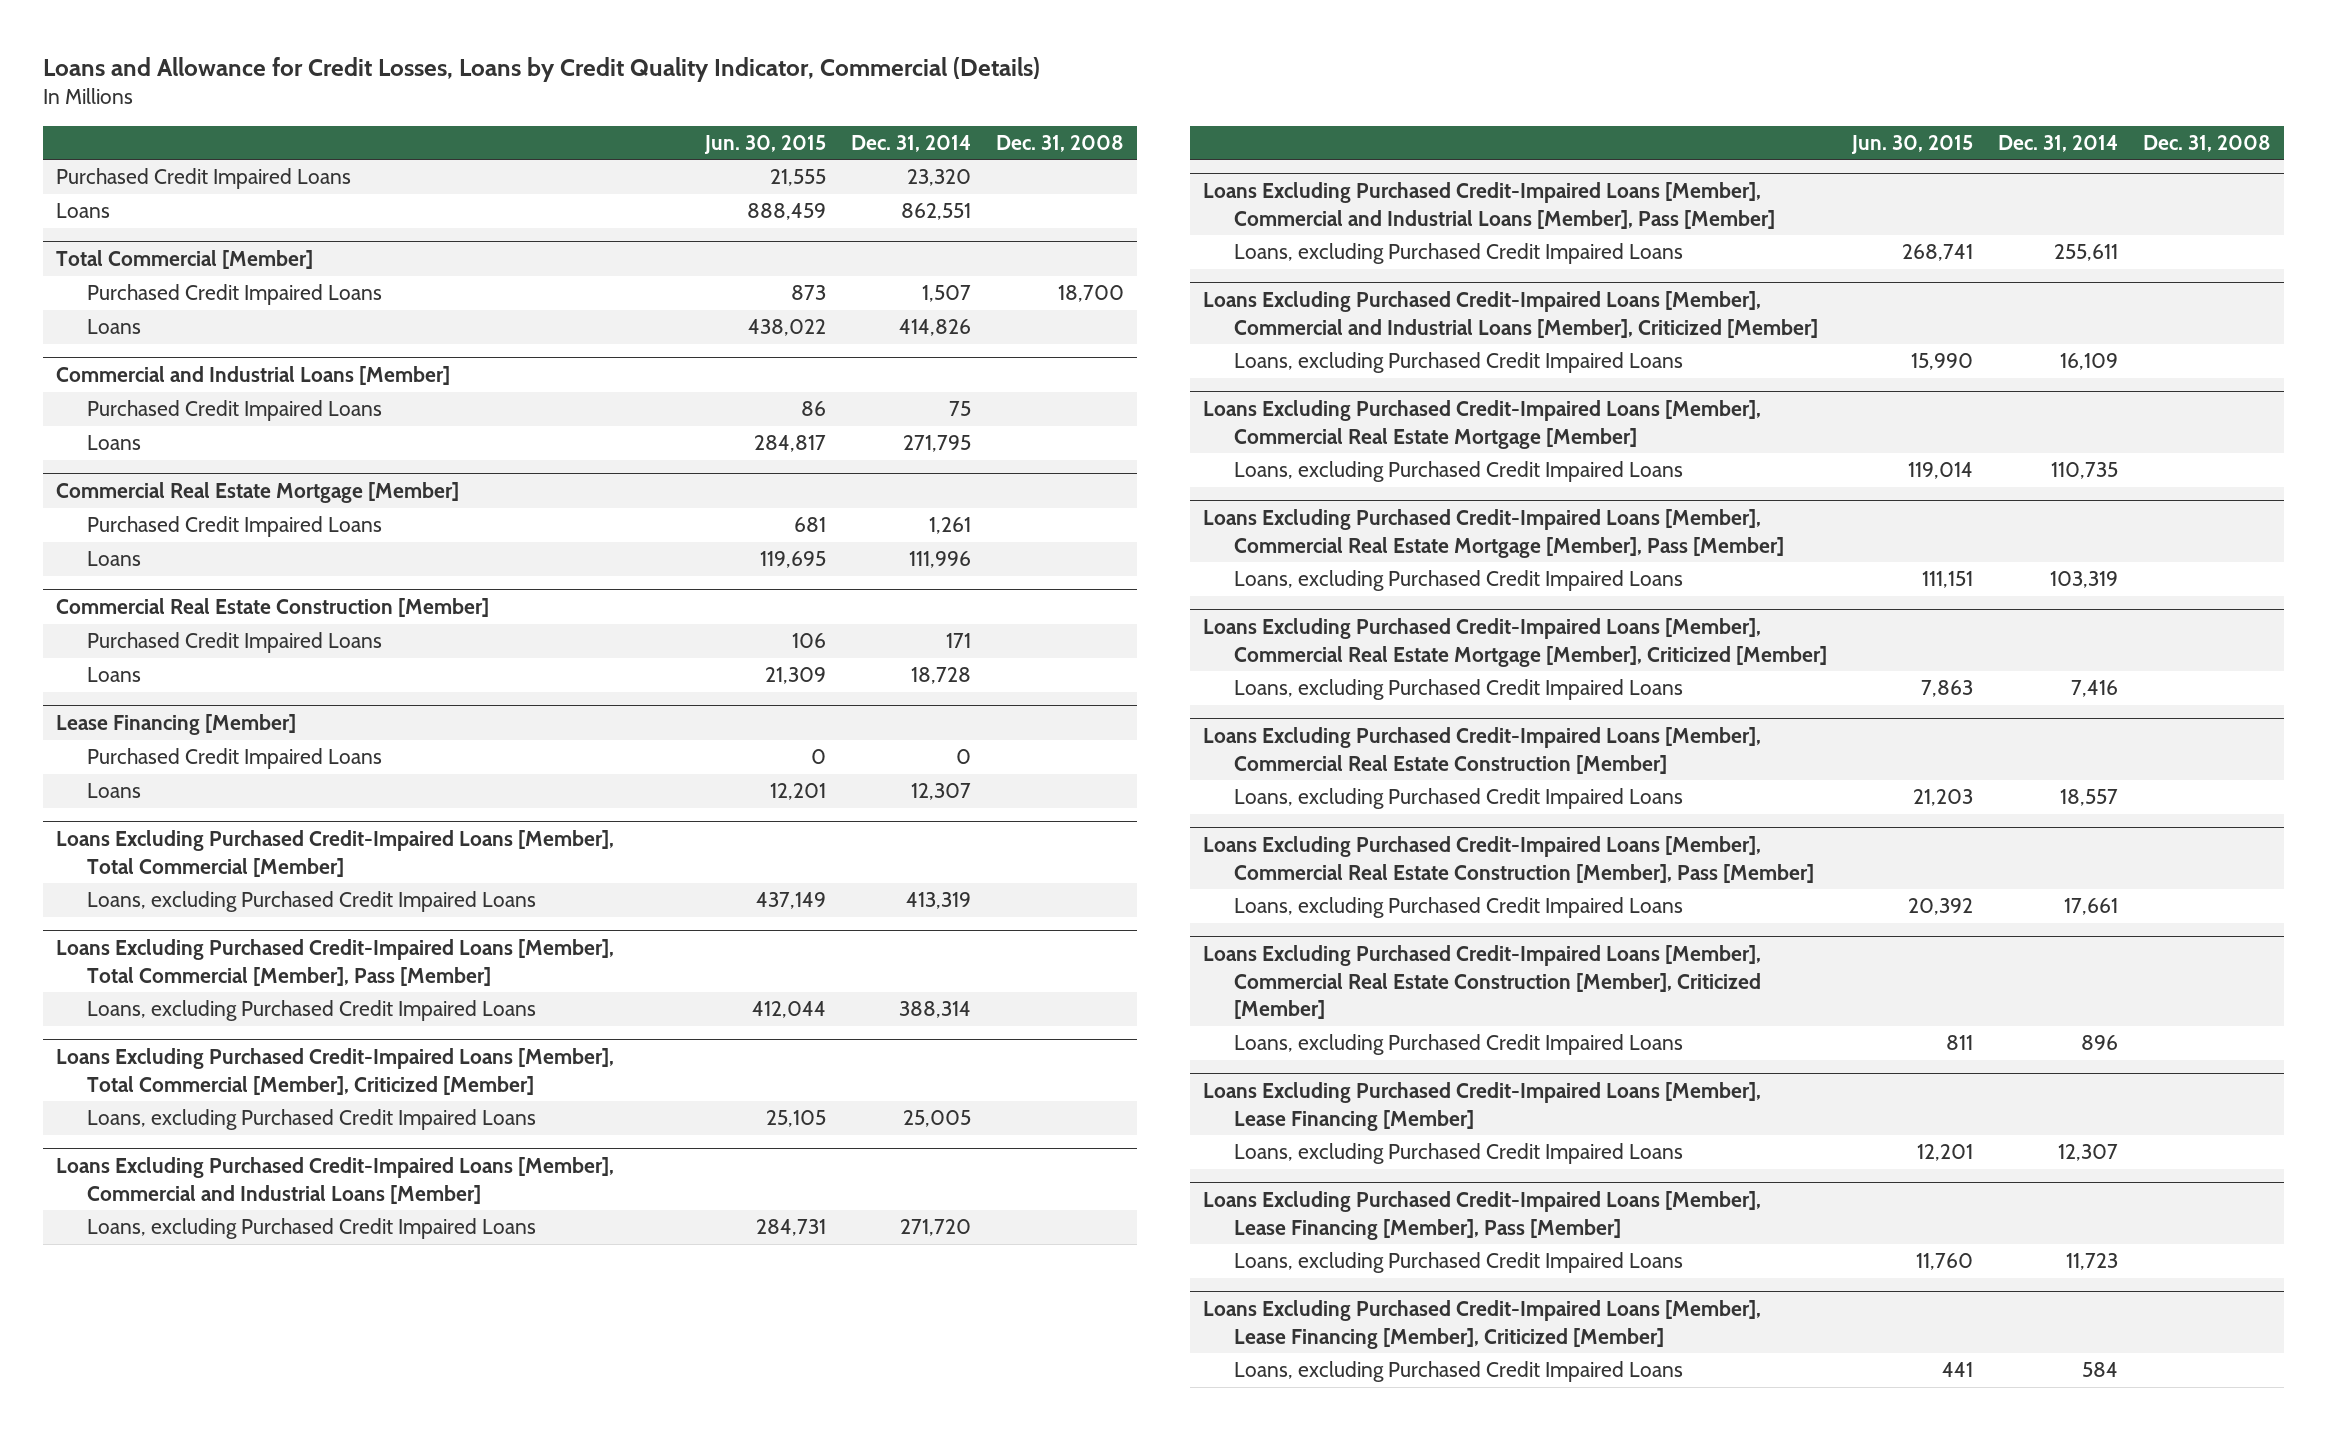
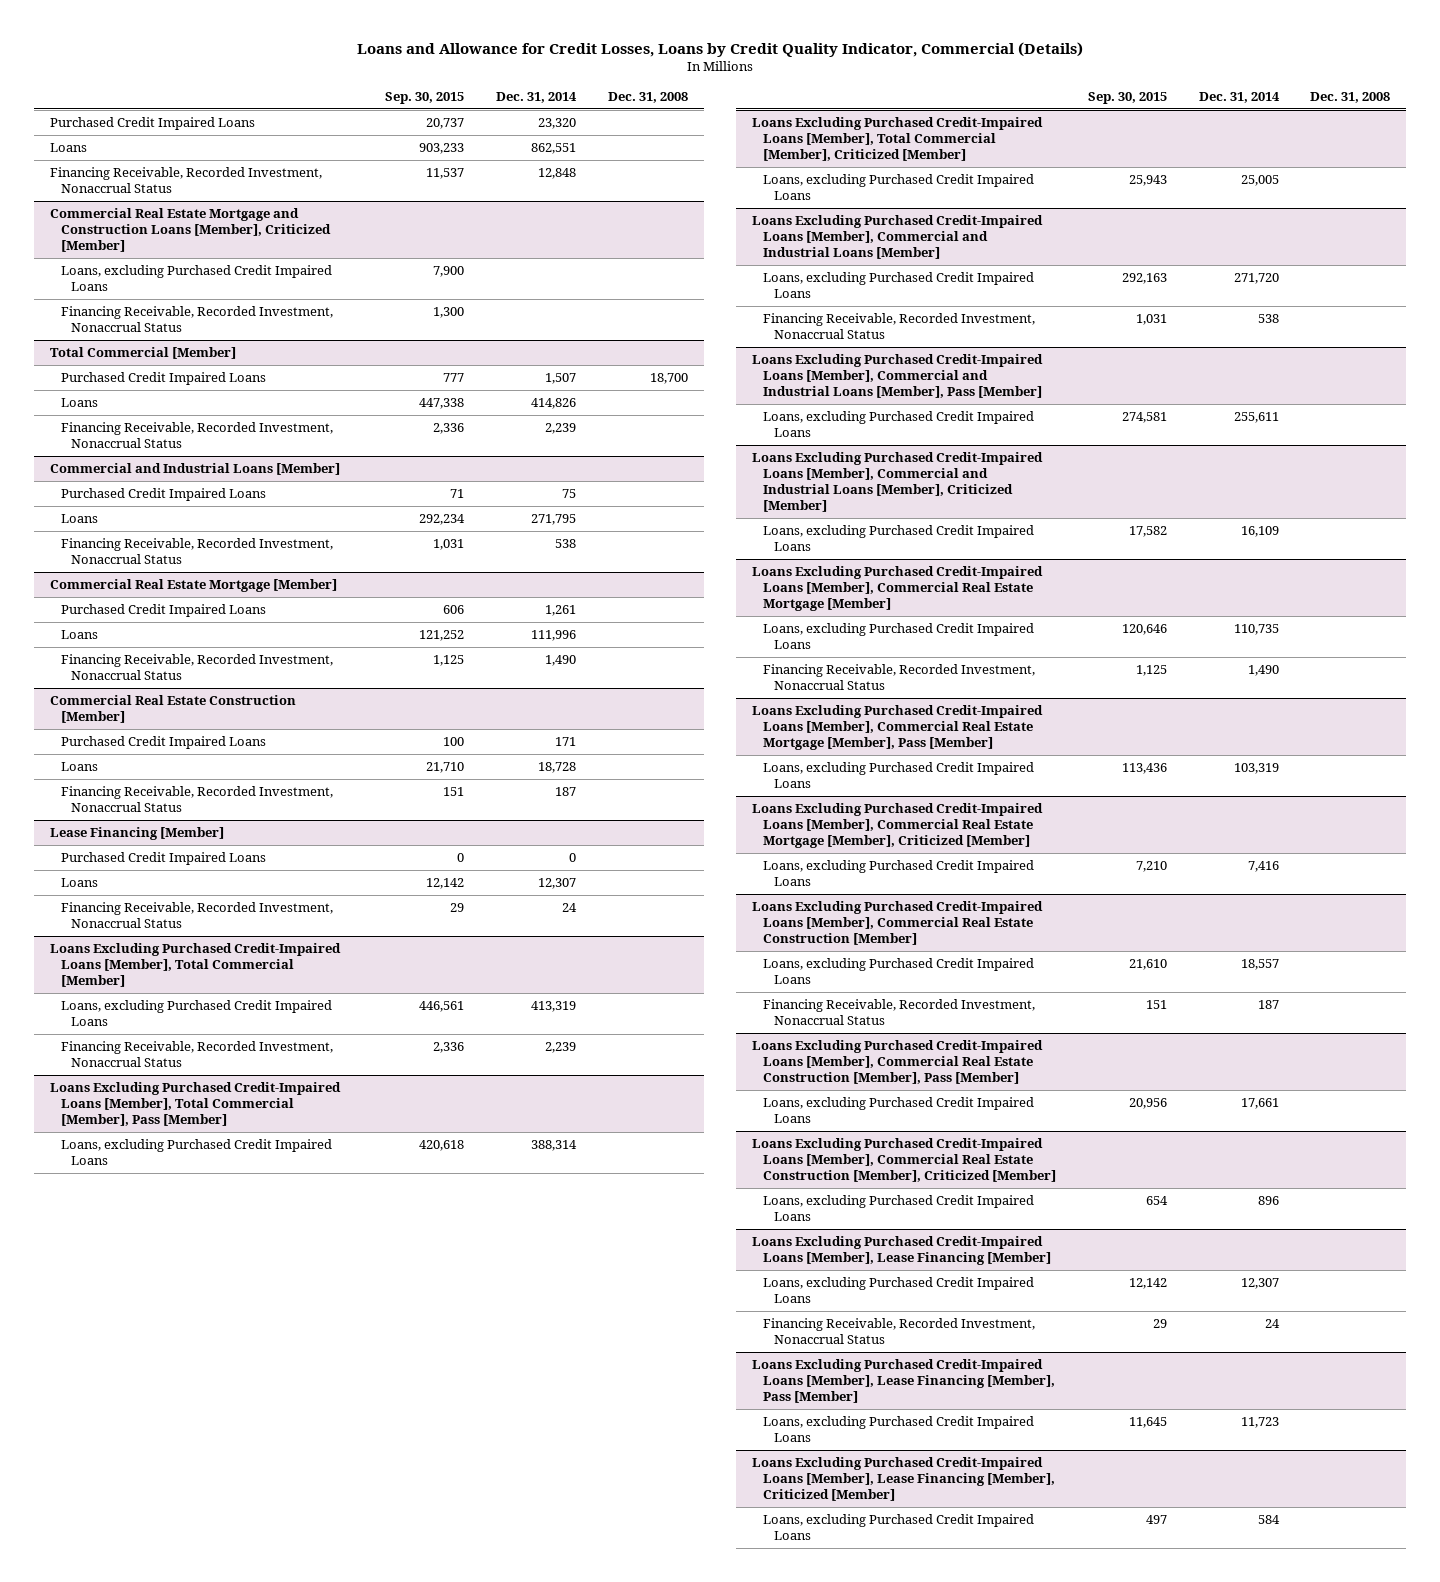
- | Jun. 30, 2015 | Dec. 31, 2014 | Dec. 31, 2008
+ | Sep. 30, 2015 | Dec. 31, 2014 | Dec. 31, 2008
+ Financing Receivable, Recorded Investment, Nonaccrual Status | 11,537 | 12,848 |
+ Commercial Real Estate Mortgage and Construction Loans [Member], Criticized [Member]
+ Loans, excluding Purchased Credit Impaired Loans | 7,900 | |
+ Financing Receivable, Recorded Investment, Nonaccrual Status | 1,300 | |
@ Total Commercial [Member]
+ Financing Receivable, Recorded Investment, Nonaccrual Status | 2,336 | 2,239 |
@ Commercial and Industrial Loans [Member]
+ Financing Receivable, Recorded Investment, Nonaccrual Status | 1,031 | 538 |
@ Commercial Real Estate Mortgage [Member]
+ Financing Receivable, Recorded Investment, Nonaccrual Status | 1,125 | 1,490 |
@ Commercial Real Estate Construction [Member]
+ Financing Receivable, Recorded Investment, Nonaccrual Status | 151 | 187 |
@ Lease Financing [Member]
+ Financing Receivable, Recorded Investment, Nonaccrual Status | 29 | 24 |
@ Loans Excluding Purchased Credit-Impaired Loans [Member], Total Commercial [Member]
+ Financing Receivable, Recorded Investment, Nonaccrual Status | 2,336 | 2,239 |
@ Loans Excluding Purchased Credit-Impaired Loans [Member], Commercial and Industrial Loans [Member]
+ Financing Receivable, Recorded Investment, Nonaccrual Status | 1,031 | 538 |
@ Loans Excluding Purchased Credit-Impaired Loans [Member], Commercial Real Estate Mortgage [Member]
+ Financing Receivable, Recorded Investment, Nonaccrual Status | 1,125 | 1,490 |
@ Loans Excluding Purchased Credit-Impaired Loans [Member], Commercial Real Estate Construction [Member]
+ Financing Receivable, Recorded Investment, Nonaccrual Status | 151 | 187 |
@ Loans Excluding Purchased Credit-Impaired Loans [Member], Lease Financing [Member]
+ Financing Receivable, Recorded Investment, Nonaccrual Status | 29 | 24 |

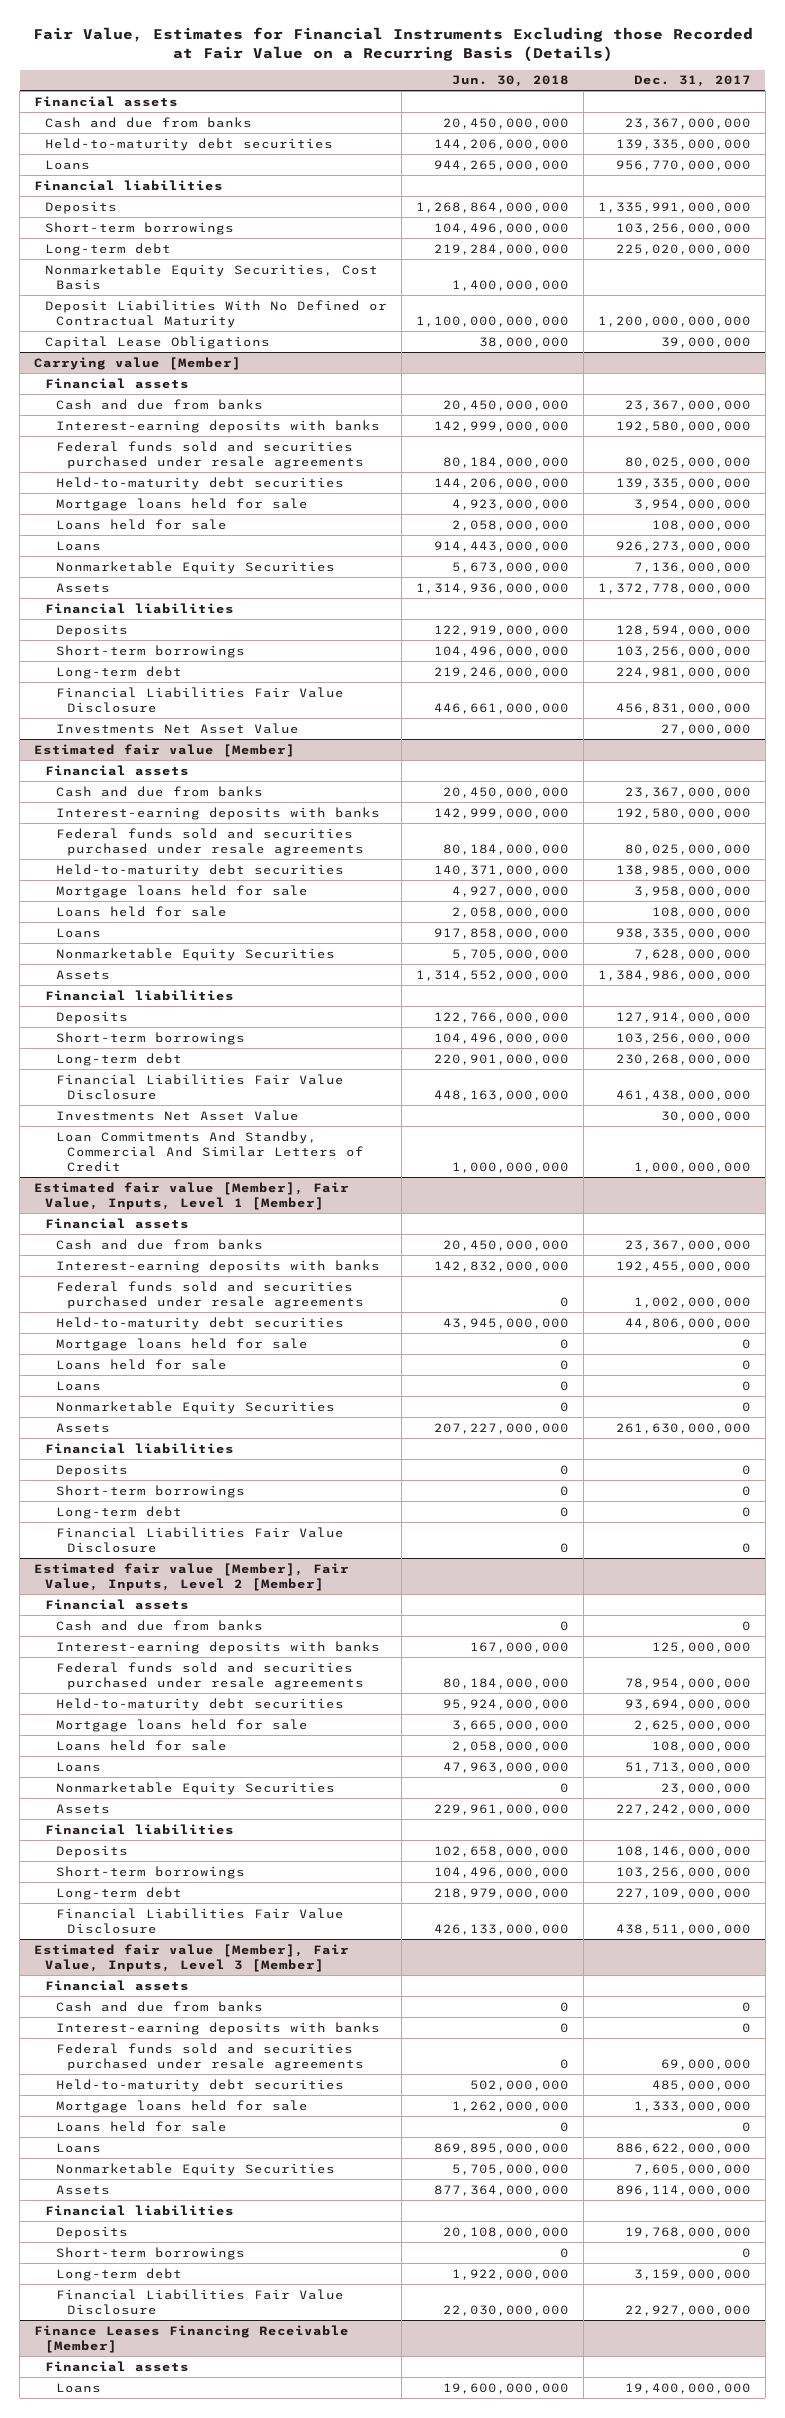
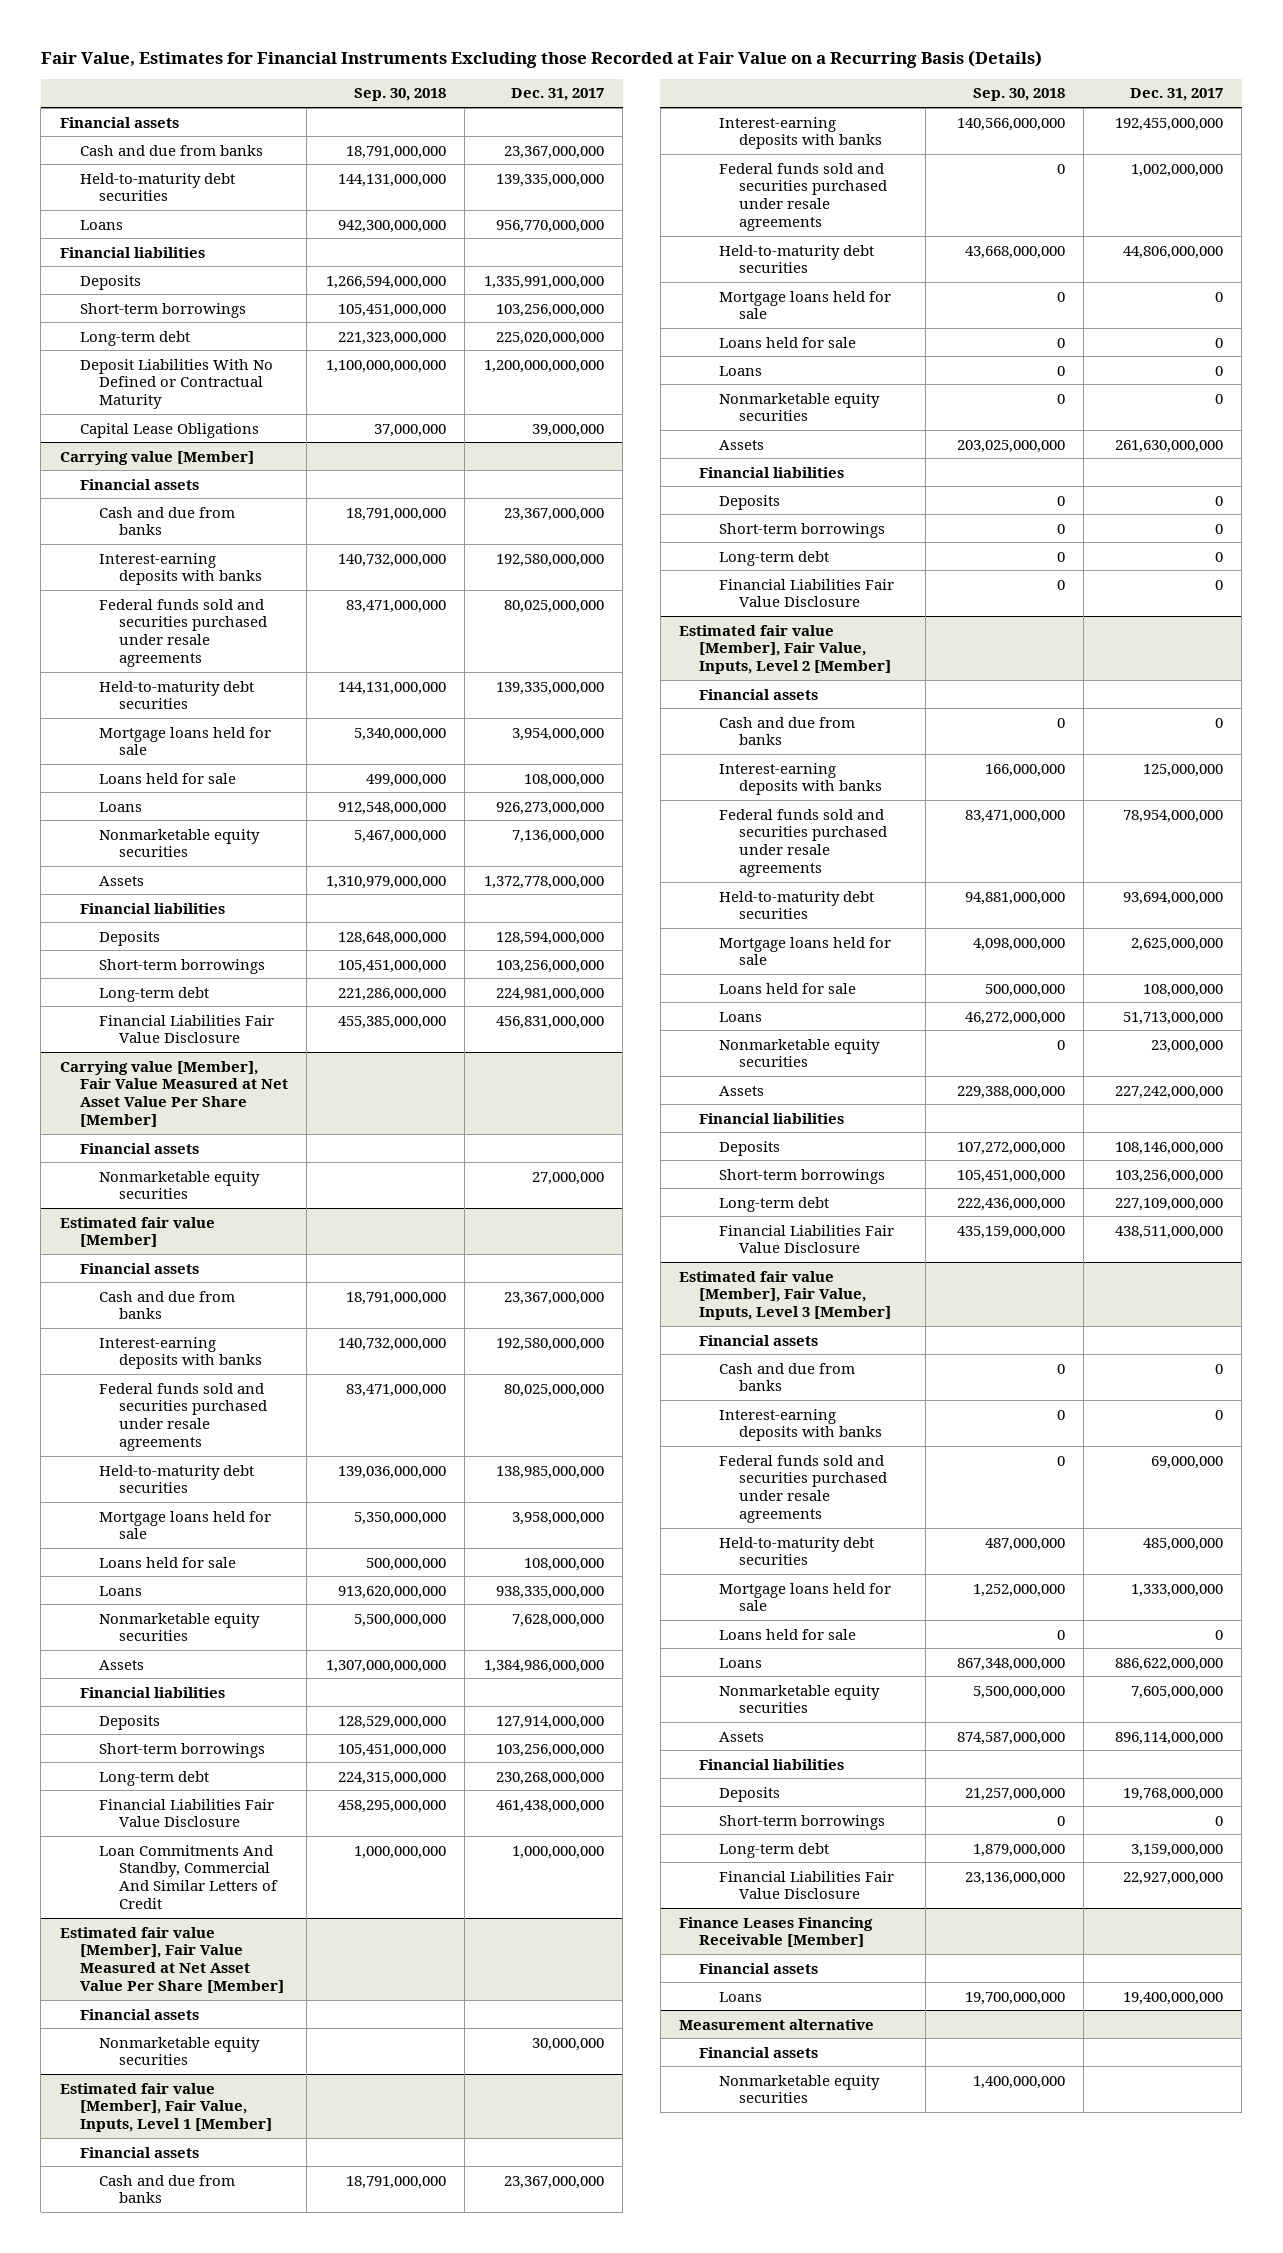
- | Jun. 30, 2018 | Dec. 31, 2017
+ | Sep. 30, 2018 | Dec. 31, 2017
- Nonmarketable Equity Securities, Cost Basis | 1,400,000,000 |
@ Carrying value [Member]
- Nonmarketable Equity Securities | 5,673,000,000 | 7,136,000,000
+ Nonmarketable equity securities | 5,467,000,000 | 7,136,000,000
- Investments Net Asset Value | | 27,000,000
+ Carrying value [Member], Fair Value Measured at Net Asset Value Per Share [Member]
+ Financial assets
+ Nonmarketable equity securities | | 27,000,000
@ Estimated fair value [Member]
- Nonmarketable Equity Securities | 5,705,000,000 | 7,628,000,000
+ Nonmarketable equity securities | 5,500,000,000 | 7,628,000,000
- Investments Net Asset Value | | 30,000,000
+ Estimated fair value [Member], Fair Value Measured at Net Asset Value Per Share [Member]
+ Financial assets
+ Nonmarketable equity securities | | 30,000,000
@ Estimated fair value [Member], Fair Value, Inputs, Level 1 [Member]
- Nonmarketable Equity Securities | 0 | 0
+ Nonmarketable equity securities | 0 | 0
@ Estimated fair value [Member], Fair Value, Inputs, Level 2 [Member]
- Nonmarketable Equity Securities | 0 | 23,000,000
+ Nonmarketable equity securities | 0 | 23,000,000
@ Estimated fair value [Member], Fair Value, Inputs, Level 3 [Member]
- Nonmarketable Equity Securities | 5,705,000,000 | 7,605,000,000
+ Nonmarketable equity securities | 5,500,000,000 | 7,605,000,000
+ Measurement alternative
+ Financial assets
+ Nonmarketable equity securities | 1,400,000,000 |

